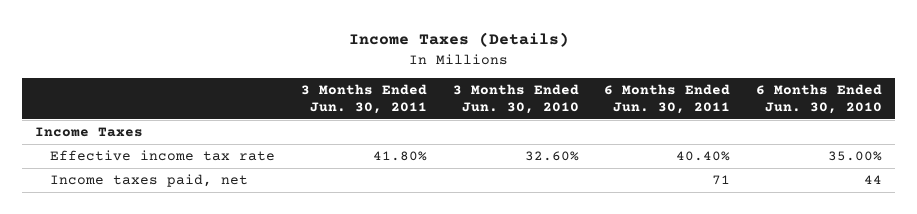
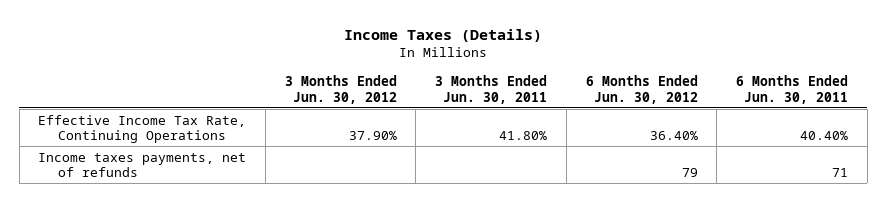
- | 3 Months Ended Jun. 30, 2011 | 3 Months Ended Jun. 30, 2010 | 6 Months Ended Jun. 30, 2011 | 6 Months Ended Jun. 30, 2010
+ | 3 Months Ended Jun. 30, 2012 | 3 Months Ended Jun. 30, 2011 | 6 Months Ended Jun. 30, 2012 | 6 Months Ended Jun. 30, 2011
- Income Taxes
- Effective income tax rate | 41.80% | 32.60% | 40.40% | 35.00%
- Income taxes paid, net | | | 71 | 44
+ Effective Income Tax Rate, Continuing Operations | 37.90% | 41.80% | 36.40% | 40.40%
+ Income taxes payments, net of refunds | | | 79 | 71

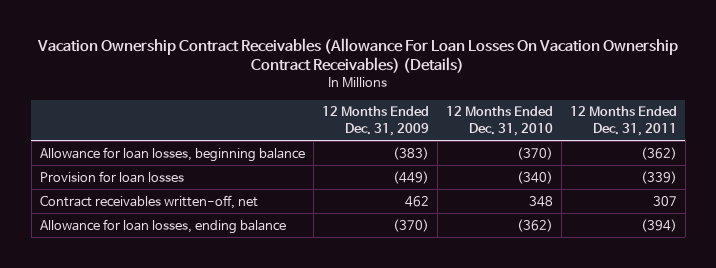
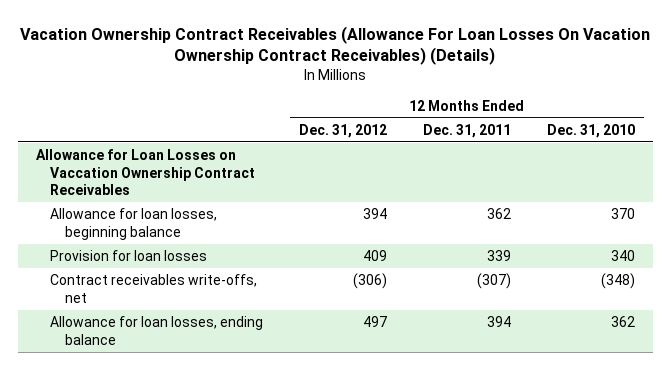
- | 12 Months Ended Dec. 31, 2009 | 12 Months Ended Dec. 31, 2010 | 12 Months Ended Dec. 31, 2011
+ | 12 Months Ended Dec. 31, 2012 | 12 Months Ended Dec. 31, 2011 | 12 Months Ended Dec. 31, 2010
- Allowance for loan losses, beginning balance | (383) | (370) | (362)
- Provision for loan losses | (449) | (340) | (339)
- Contract receivables written-off, net | 462 | 348 | 307
- Allowance for loan losses, ending balance | (370) | (362) | (394)
+ Allowance for Loan Losses on Vaccation Ownership Contract Receivables
+ Allowance for loan losses, beginning balance | 394 | 362 | 370
+ Provision for loan losses | 409 | 339 | 340
+ Contract receivables write-offs, net | (306) | (307) | (348)
+ Allowance for loan losses, ending balance | 497 | 394 | 362

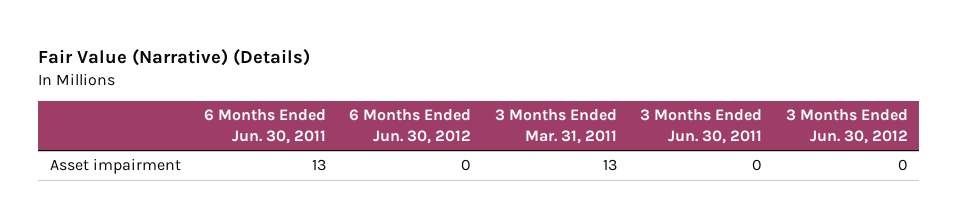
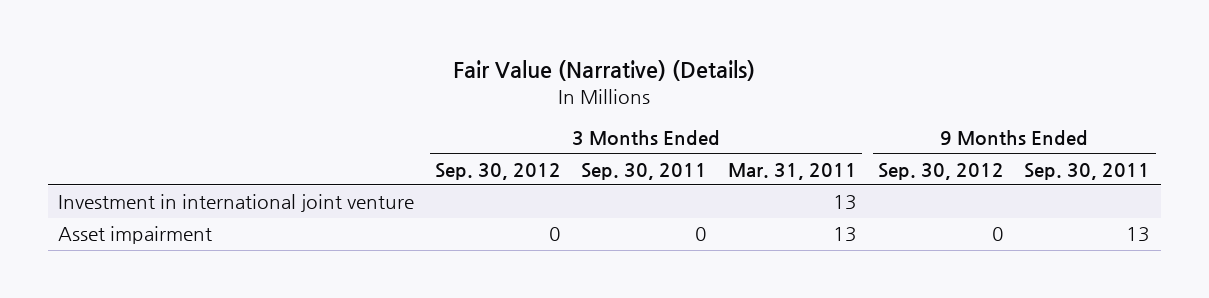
- | 6 Months Ended Jun. 30, 2011 | 6 Months Ended Jun. 30, 2012 | 3 Months Ended Mar. 31, 2011 | 3 Months Ended Jun. 30, 2011 | 3 Months Ended Jun. 30, 2012
+ | 3 Months Ended Sep. 30, 2012 | 3 Months Ended Sep. 30, 2011 | 3 Months Ended Mar. 31, 2011 | 9 Months Ended Sep. 30, 2012 | 9 Months Ended Sep. 30, 2011
+ Investment in international joint venture | | | 13 | |

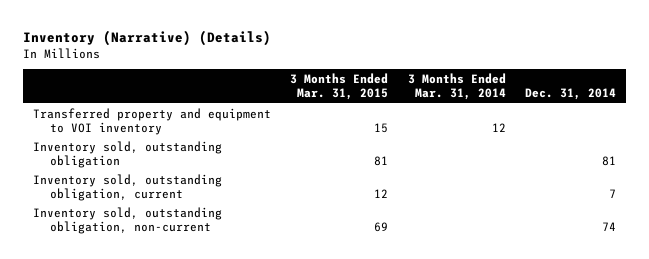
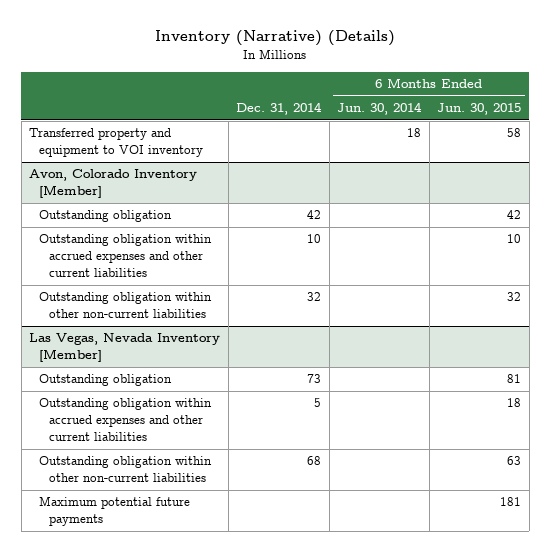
- | 3 Months Ended Mar. 31, 2015 | 3 Months Ended Mar. 31, 2014 | Dec. 31, 2014
+ | Dec. 31, 2014 | 6 Months Ended Jun. 30, 2014 | 6 Months Ended Jun. 30, 2015
- Inventory sold, outstanding obligation | 81 | | 81
- Inventory sold, outstanding obligation, current | 12 | | 7
- Inventory sold, outstanding obligation, non-current | 69 | | 74
+ Avon, Colorado Inventory [Member]
+ Outstanding obligation | 42 | | 42
+ Outstanding obligation within accrued expenses and other current liabilities | 10 | | 10
+ Outstanding obligation within other non-current liabilities | 32 | | 32
+ Las Vegas, Nevada Inventory [Member]
+ Outstanding obligation | 73 | | 81
+ Outstanding obligation within accrued expenses and other current liabilities | 5 | | 18
+ Outstanding obligation within other non-current liabilities | 68 | | 63
+ Maximum potential future payments | | | 181

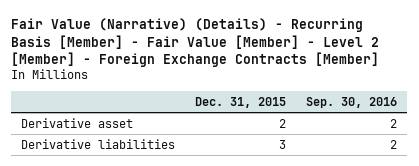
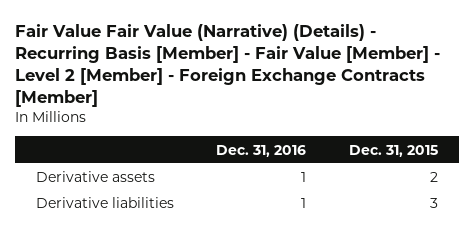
- Fair Value (Narrative) (Details) - Recurring Basis [Member] - Fair Value [Member] - Level 2 [Member] - Foreign Exchange Contracts [Member]
+ Fair Value Fair Value (Narrative) (Details) - Recurring Basis [Member] - Fair Value [Member] - Level 2 [Member] - Foreign Exchange Contracts [Member]
- | Dec. 31, 2015 | Sep. 30, 2016
+ | Dec. 31, 2016 | Dec. 31, 2015
- Derivative asset | 2 | 2
+ Derivative assets | 1 | 2

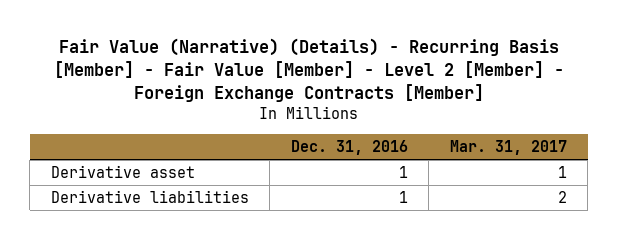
- Fair Value Fair Value (Narrative) (Details) - Recurring Basis [Member] - Fair Value [Member] - Level 2 [Member] - Foreign Exchange Contracts [Member]
+ Fair Value (Narrative) (Details) - Recurring Basis [Member] - Fair Value [Member] - Level 2 [Member] - Foreign Exchange Contracts [Member]
- | Dec. 31, 2016 | Dec. 31, 2015
+ | Dec. 31, 2016 | Mar. 31, 2017
- Derivative assets | 1 | 2
+ Derivative asset | 1 | 1

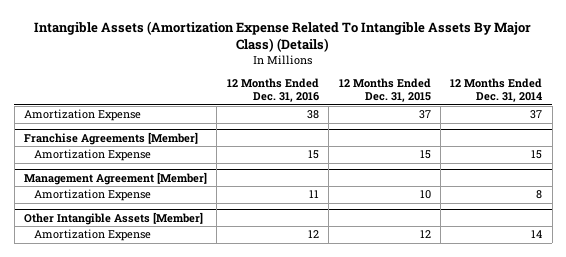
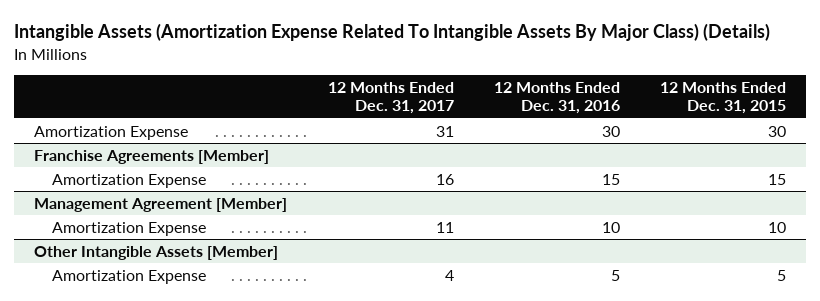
- | 12 Months Ended Dec. 31, 2016 | 12 Months Ended Dec. 31, 2015 | 12 Months Ended Dec. 31, 2014
+ | 12 Months Ended Dec. 31, 2017 | 12 Months Ended Dec. 31, 2016 | 12 Months Ended Dec. 31, 2015
- Amortization Expense | 38 | 37 | 37
+ Amortization Expense | 31 | 30 | 30
@ Management Agreement [Member]
- Amortization Expense | 11 | 10 | 8
+ Amortization Expense | 11 | 10 | 10
@ Other Intangible Assets [Member]
- Amortization Expense | 12 | 12 | 14
+ Amortization Expense | 4 | 5 | 5

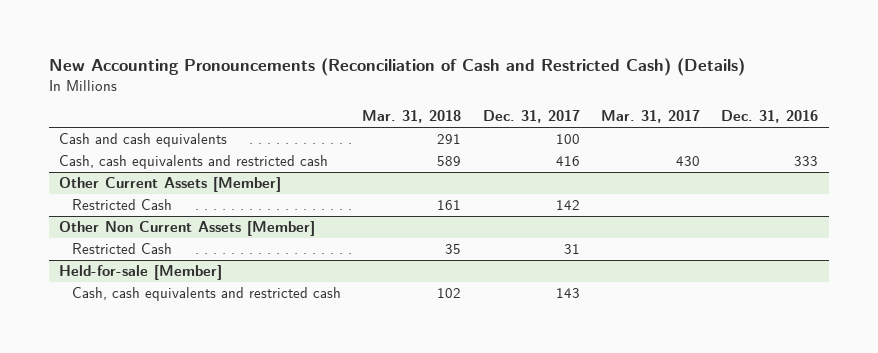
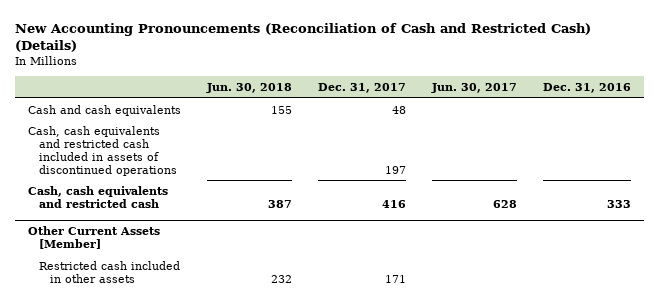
- | Mar. 31, 2018 | Dec. 31, 2017 | Mar. 31, 2017 | Dec. 31, 2016
+ | Jun. 30, 2018 | Dec. 31, 2017 | Jun. 30, 2017 | Dec. 31, 2016
- Cash and cash equivalents | 291 | 100 | |
+ Cash and cash equivalents | 155 | 48 | |
+ Cash, cash equivalents and restricted cash included in assets of discontinued operations | | 197 | |
@ Other Current Assets [Member]
- Restricted Cash | 161 | 142 | |
- Other Non Current Assets [Member]
- Restricted Cash | 35 | 31 | |
- Held-for-sale [Member]
- Cash, cash equivalents and restricted cash | 102 | 143 | |
@ Other Current Assets [Member]
+ Restricted cash included in other assets | 232 | 171 | |

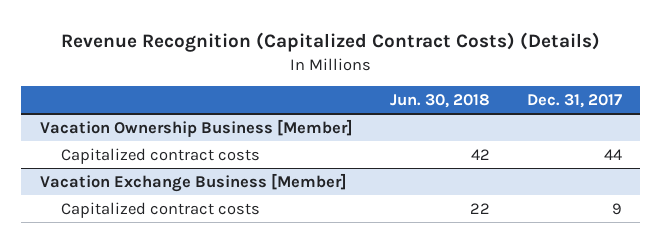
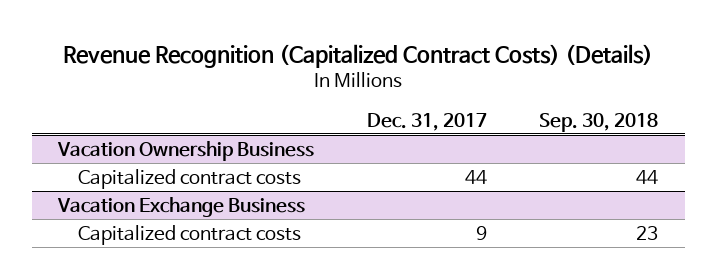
- | Jun. 30, 2018 | Dec. 31, 2017
+ | Dec. 31, 2017 | Sep. 30, 2018
- Vacation Ownership Business [Member]
+ Vacation Ownership Business
- Vacation Exchange Business [Member]
+ Vacation Exchange Business

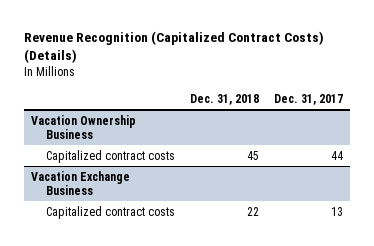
- | Dec. 31, 2017 | Sep. 30, 2018
+ | Dec. 31, 2018 | Dec. 31, 2017
@ Vacation Exchange Business
- Capitalized contract costs | 9 | 23
+ Capitalized contract costs | 22 | 13

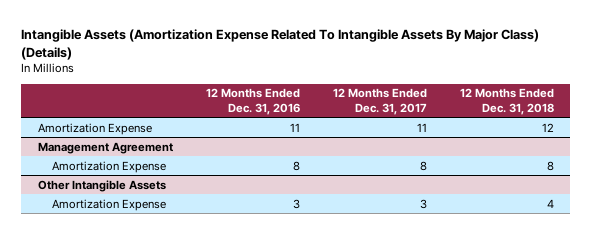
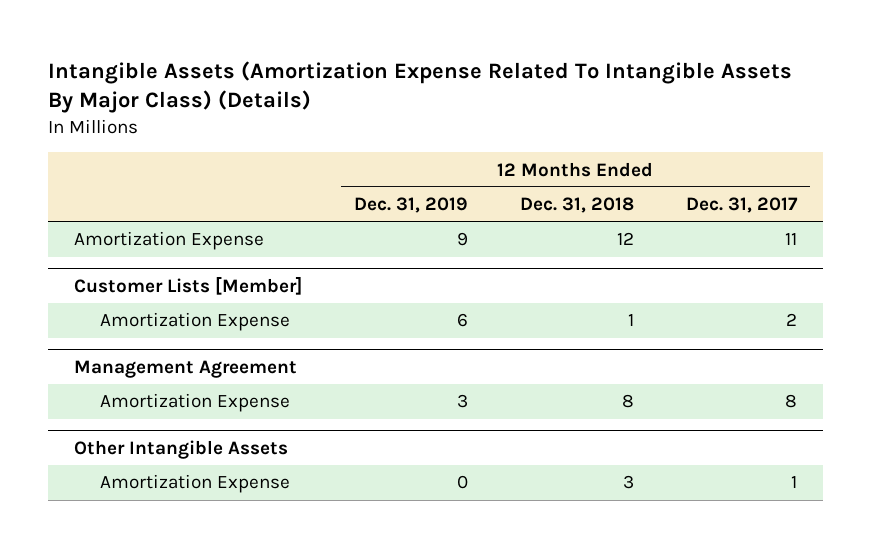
- | 12 Months Ended Dec. 31, 2016 | 12 Months Ended Dec. 31, 2017 | 12 Months Ended Dec. 31, 2018
+ | 12 Months Ended Dec. 31, 2019 | 12 Months Ended Dec. 31, 2018 | 12 Months Ended Dec. 31, 2017
+ Customer Lists [Member]
+ Amortization Expense | 6 | 1 | 2
@ Other Intangible Assets
- Amortization Expense | 3 | 3 | 4
+ Amortization Expense | 0 | 3 | 1

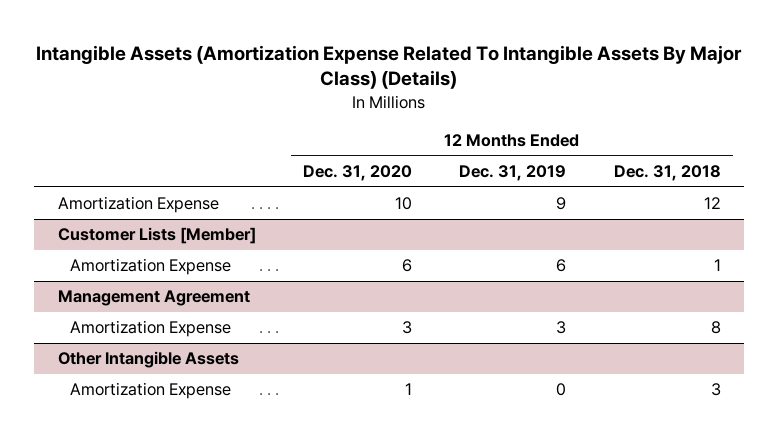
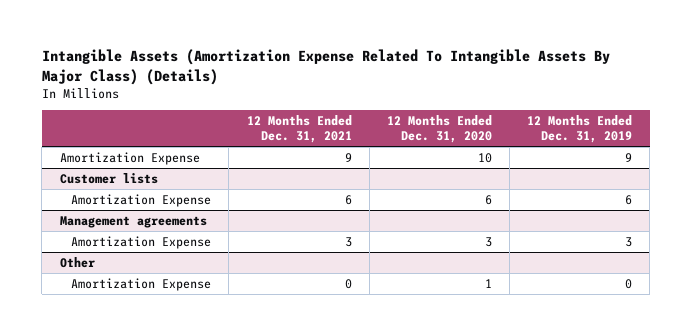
- | 12 Months Ended Dec. 31, 2020 | 12 Months Ended Dec. 31, 2019 | 12 Months Ended Dec. 31, 2018
+ | 12 Months Ended Dec. 31, 2021 | 12 Months Ended Dec. 31, 2020 | 12 Months Ended Dec. 31, 2019
- Customer Lists [Member]
+ Customer lists
- Management Agreement
+ Management agreements
- Other Intangible Assets
+ Other

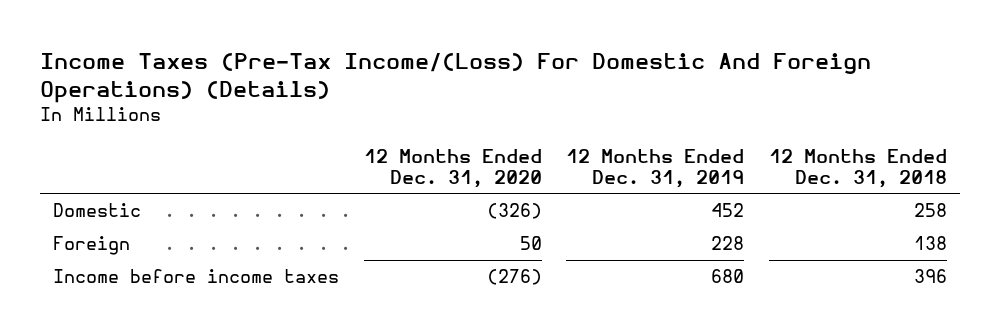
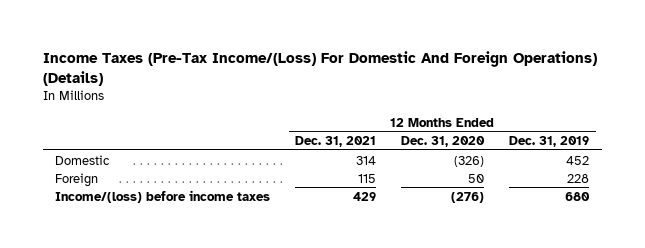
- | 12 Months Ended Dec. 31, 2020 | 12 Months Ended Dec. 31, 2019 | 12 Months Ended Dec. 31, 2018
+ | 12 Months Ended Dec. 31, 2021 | 12 Months Ended Dec. 31, 2020 | 12 Months Ended Dec. 31, 2019
- Income before income taxes | (276) | 680 | 396
+ Income/(loss) before income taxes | 429 | (276) | 680

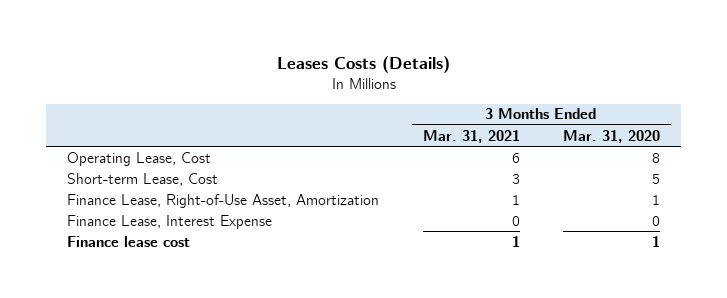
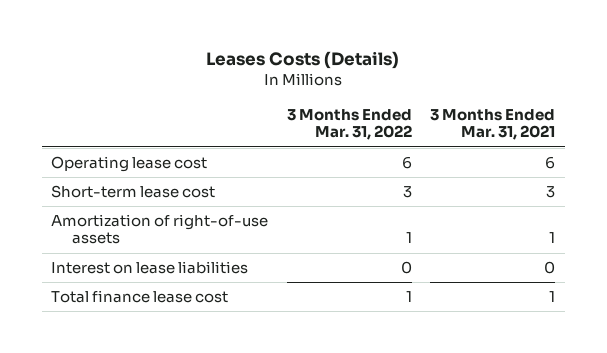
- | 3 Months Ended Mar. 31, 2021 | 3 Months Ended Mar. 31, 2020
+ | 3 Months Ended Mar. 31, 2022 | 3 Months Ended Mar. 31, 2021
- Operating Lease, Cost | 6 | 8
- Short-term Lease, Cost | 3 | 5
- Finance Lease, Right-of-Use Asset, Amortization | 1 | 1
- Finance Lease, Interest Expense | 0 | 0
- Finance lease cost | 1 | 1
+ Operating lease cost | 6 | 6
+ Short-term lease cost | 3 | 3
+ Amortization of right-of-use assets | 1 | 1
+ Interest on lease liabilities | 0 | 0
+ Total finance lease cost | 1 | 1

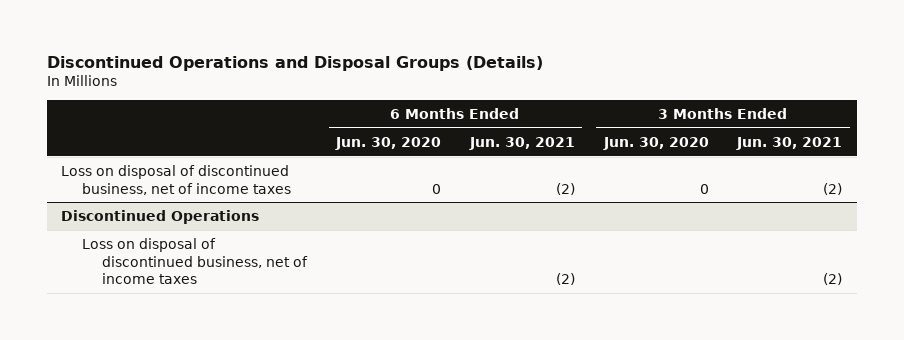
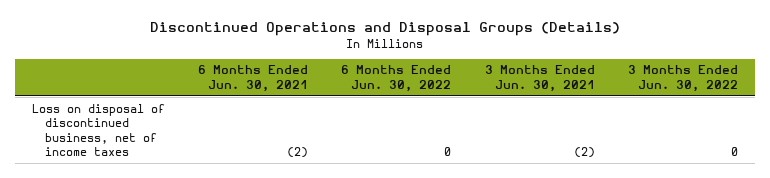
- | 6 Months Ended Jun. 30, 2020 | 6 Months Ended Jun. 30, 2021 | 3 Months Ended Jun. 30, 2020 | 3 Months Ended Jun. 30, 2021
+ | 6 Months Ended Jun. 30, 2021 | 6 Months Ended Jun. 30, 2022 | 3 Months Ended Jun. 30, 2021 | 3 Months Ended Jun. 30, 2022
- Discontinued Operations
- Loss on disposal of discontinued business, net of income taxes | | (2) | | (2)

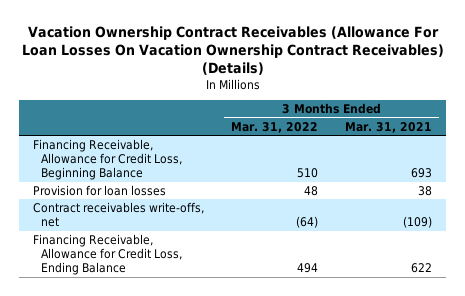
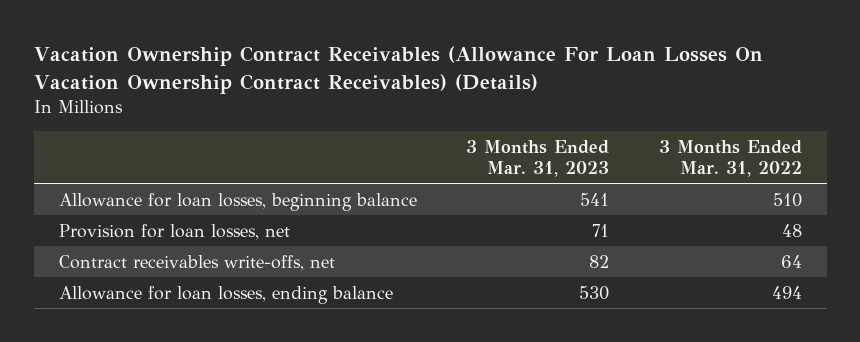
- | 3 Months Ended Mar. 31, 2022 | 3 Months Ended Mar. 31, 2021
+ | 3 Months Ended Mar. 31, 2023 | 3 Months Ended Mar. 31, 2022
- Financing Receivable, Allowance for Credit Loss, Beginning Balance | 510 | 693
- Provision for loan losses | 48 | 38
- Contract receivables write-offs, net | (64) | (109)
- Financing Receivable, Allowance for Credit Loss, Ending Balance | 494 | 622
+ Allowance for loan losses, beginning balance | 541 | 510
+ Provision for loan losses, net | 71 | 48
+ Contract receivables write-offs, net | 82 | 64
+ Allowance for loan losses, ending balance | 530 | 494

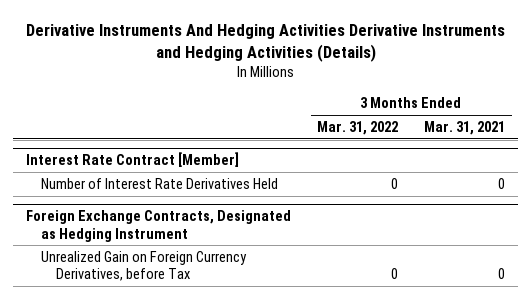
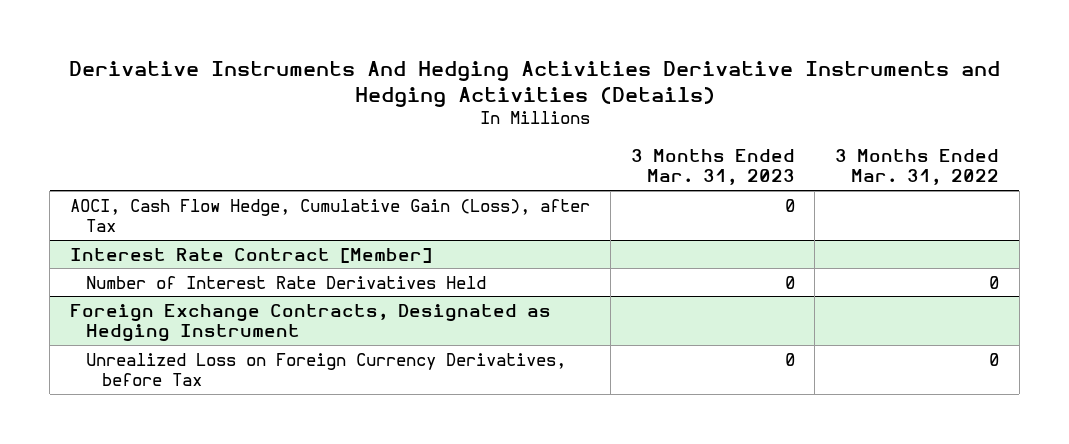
- | 3 Months Ended Mar. 31, 2022 | 3 Months Ended Mar. 31, 2021
+ | 3 Months Ended Mar. 31, 2023 | 3 Months Ended Mar. 31, 2022
+ AOCI, Cash Flow Hedge, Cumulative Gain (Loss), after Tax | 0 |
@ Foreign Exchange Contracts, Designated as Hedging Instrument
- Unrealized Gain on Foreign Currency Derivatives, before Tax | 0 | 0
+ Unrealized Loss on Foreign Currency Derivatives, before Tax | 0 | 0

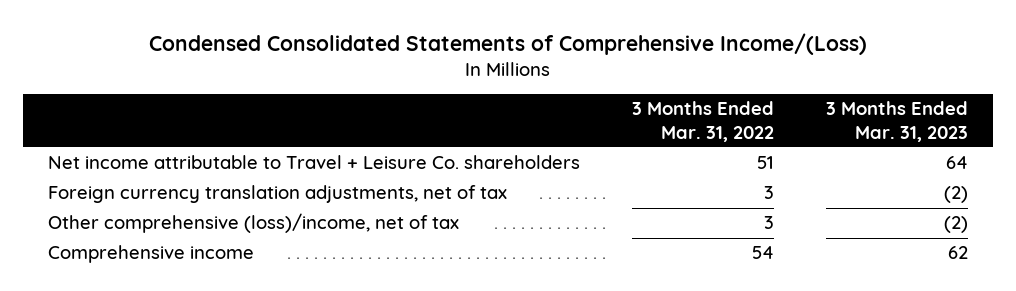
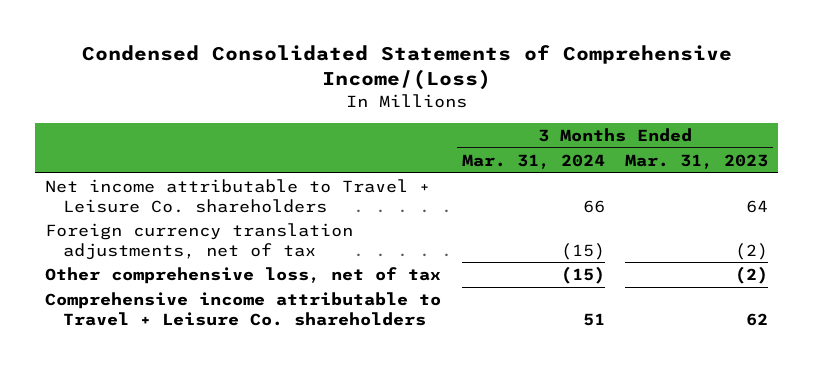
- | 3 Months Ended Mar. 31, 2022 | 3 Months Ended Mar. 31, 2023
+ | 3 Months Ended Mar. 31, 2024 | 3 Months Ended Mar. 31, 2023
- Other comprehensive (loss)/income, net of tax | 3 | (2)
- Comprehensive income | 54 | 62
+ Other comprehensive loss, net of tax | (15) | (2)
+ Comprehensive income attributable to Travel + Leisure Co. shareholders | 51 | 62

